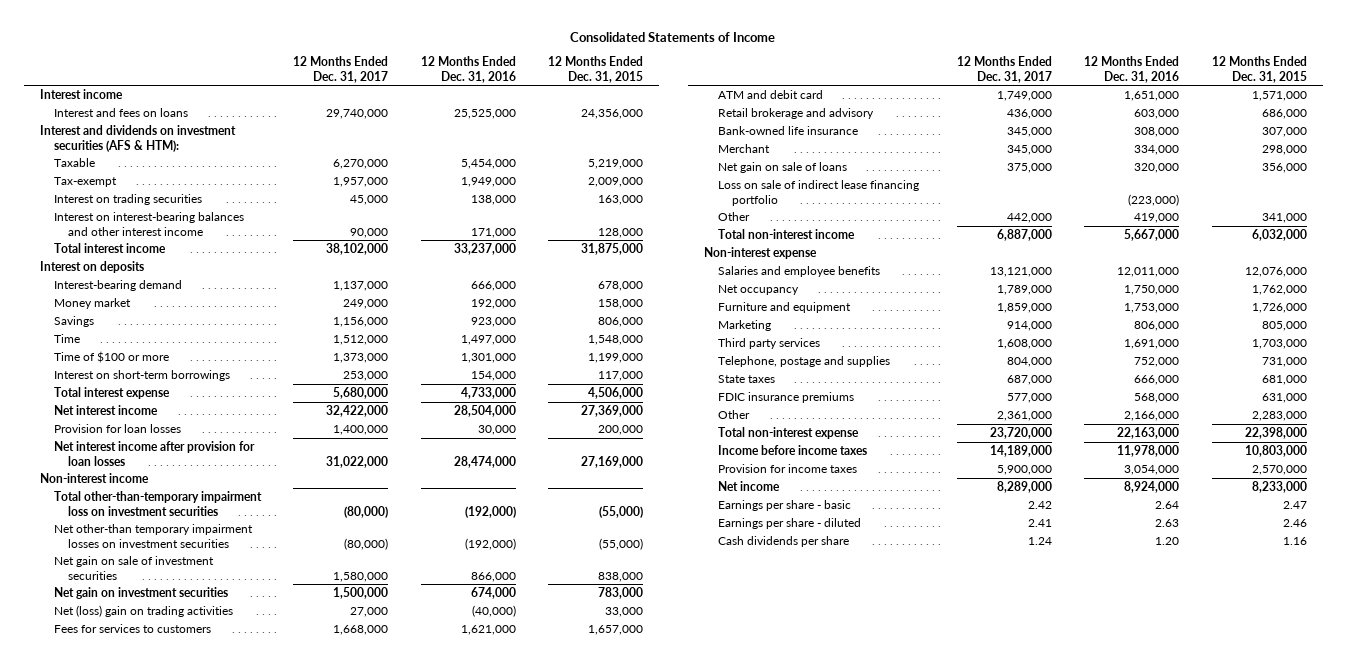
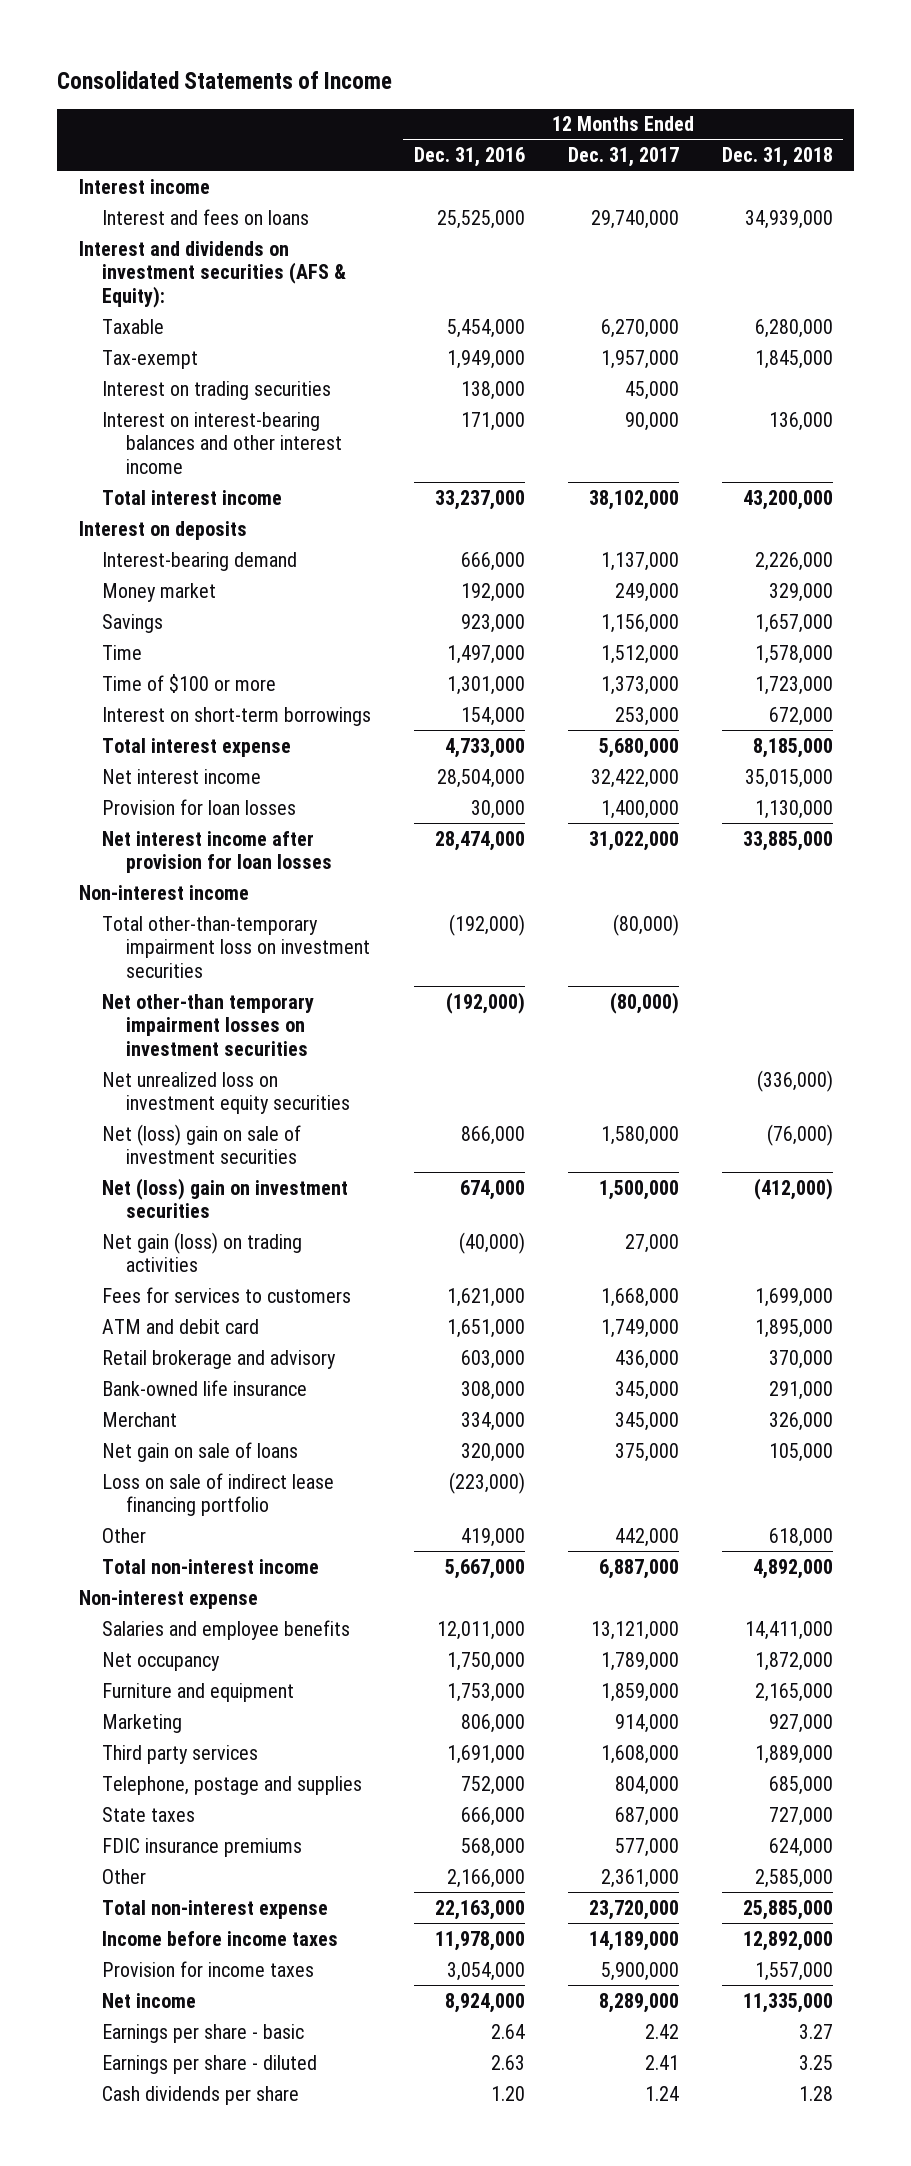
- | 12 Months Ended Dec. 31, 2017 | 12 Months Ended Dec. 31, 2016 | 12 Months Ended Dec. 31, 2015
+ | 12 Months Ended Dec. 31, 2016 | 12 Months Ended Dec. 31, 2017 | 12 Months Ended Dec. 31, 2018
- Interest and dividends on investment securities (AFS & HTM):
+ Interest and dividends on investment securities (AFS & Equity):
- Net gain on sale of investment securities | 1,580,000 | 866,000 | 838,000
- Net gain on investment securities | 1,500,000 | 674,000 | 783,000
- Net (loss) gain on trading activities | 27,000 | (40,000) | 33,000
+ Net unrealized loss on investment equity securities | | | (336,000)
+ Net (loss) gain on sale of investment securities | 866,000 | 1,580,000 | (76,000)
+ Net (loss) gain on investment securities | 674,000 | 1,500,000 | (412,000)
+ Net gain (loss) on trading activities | (40,000) | 27,000 |

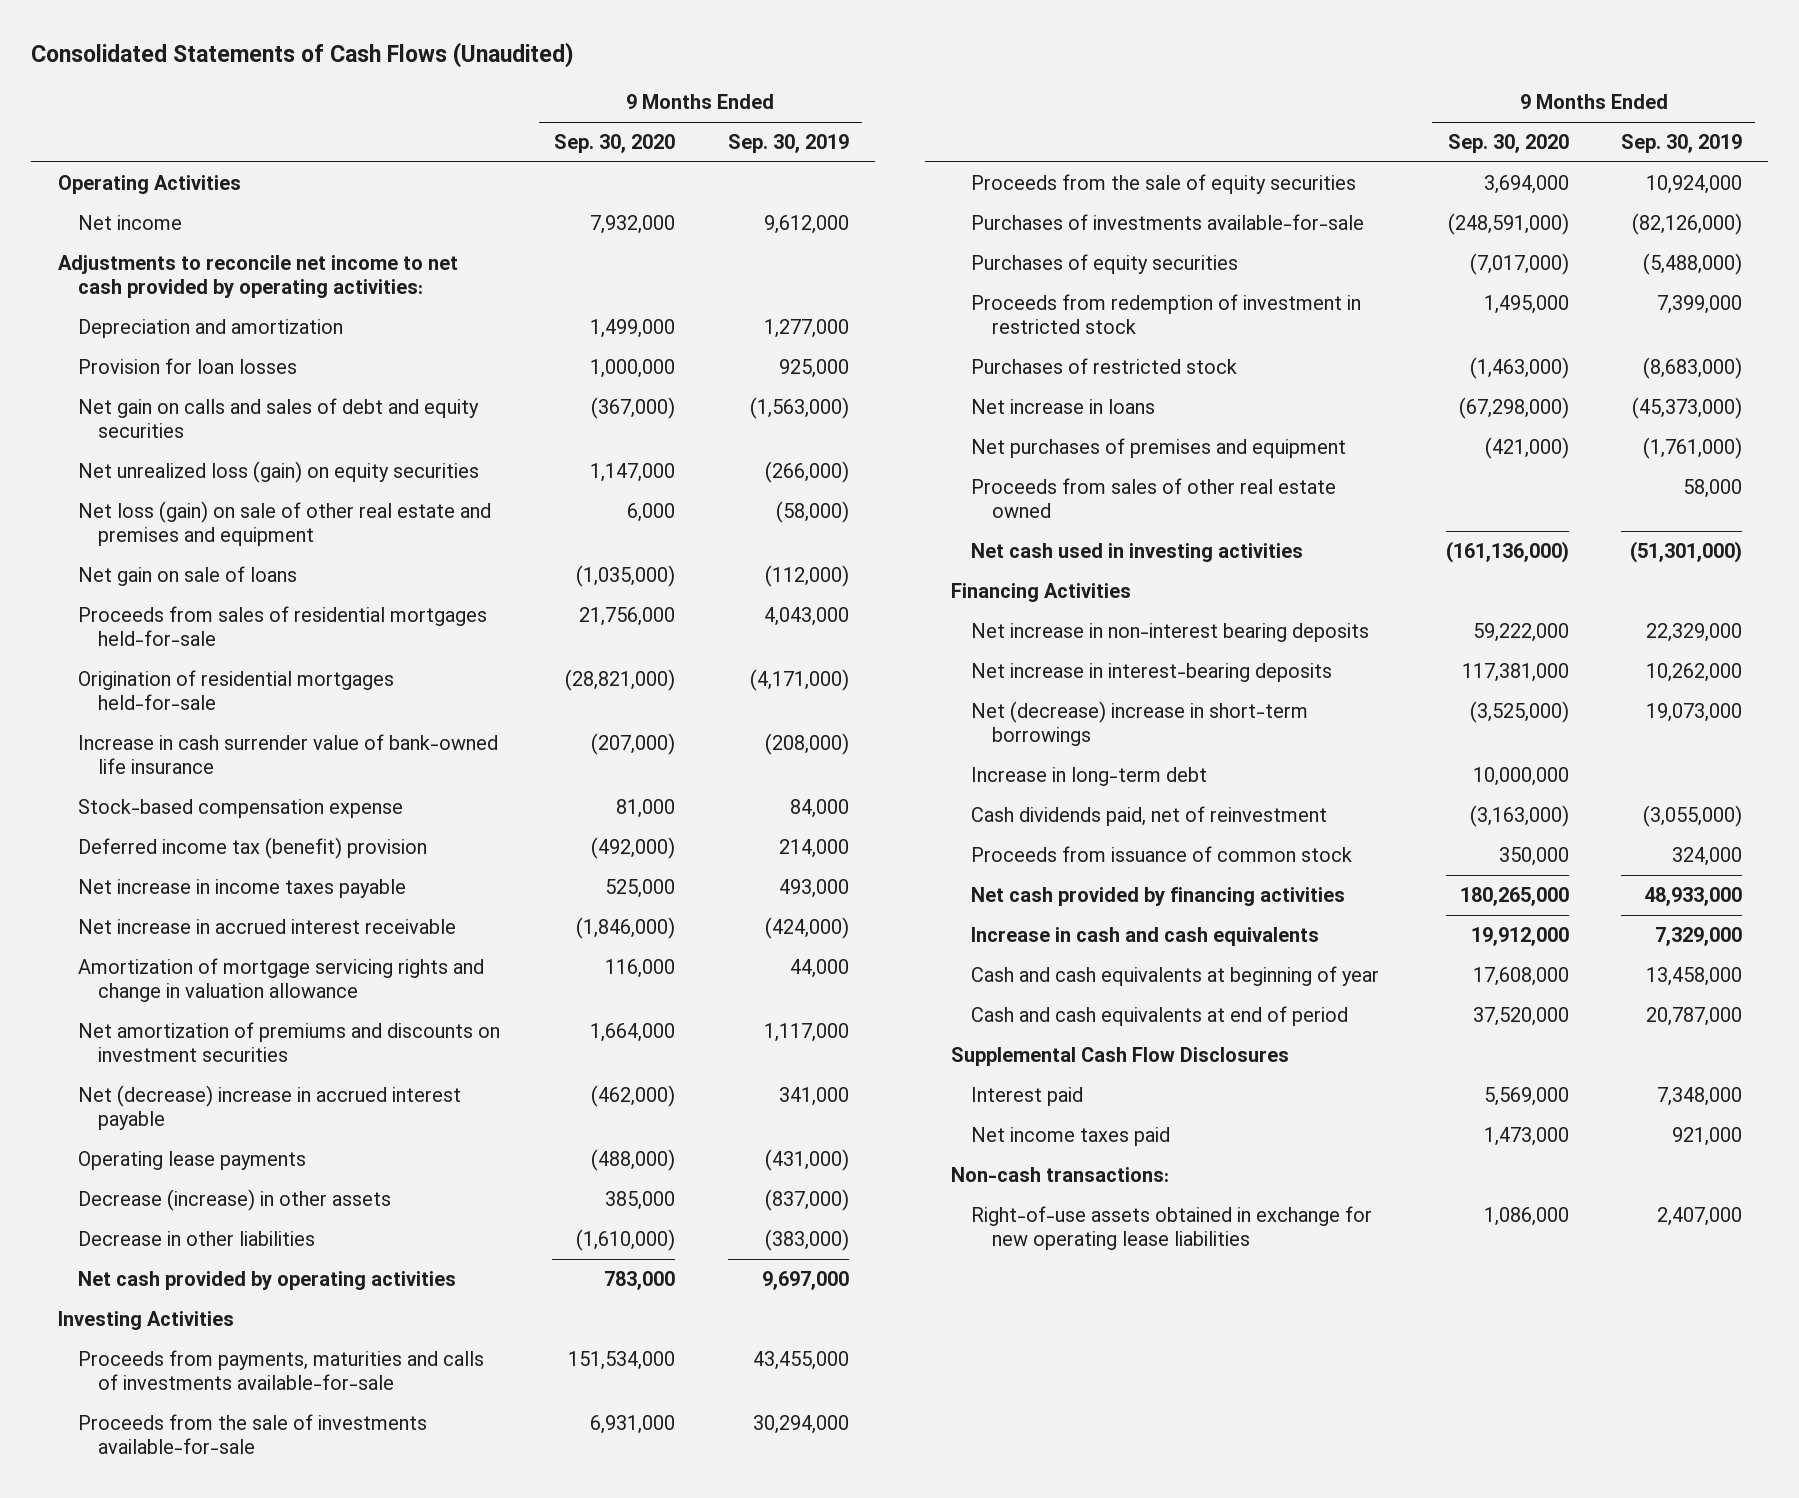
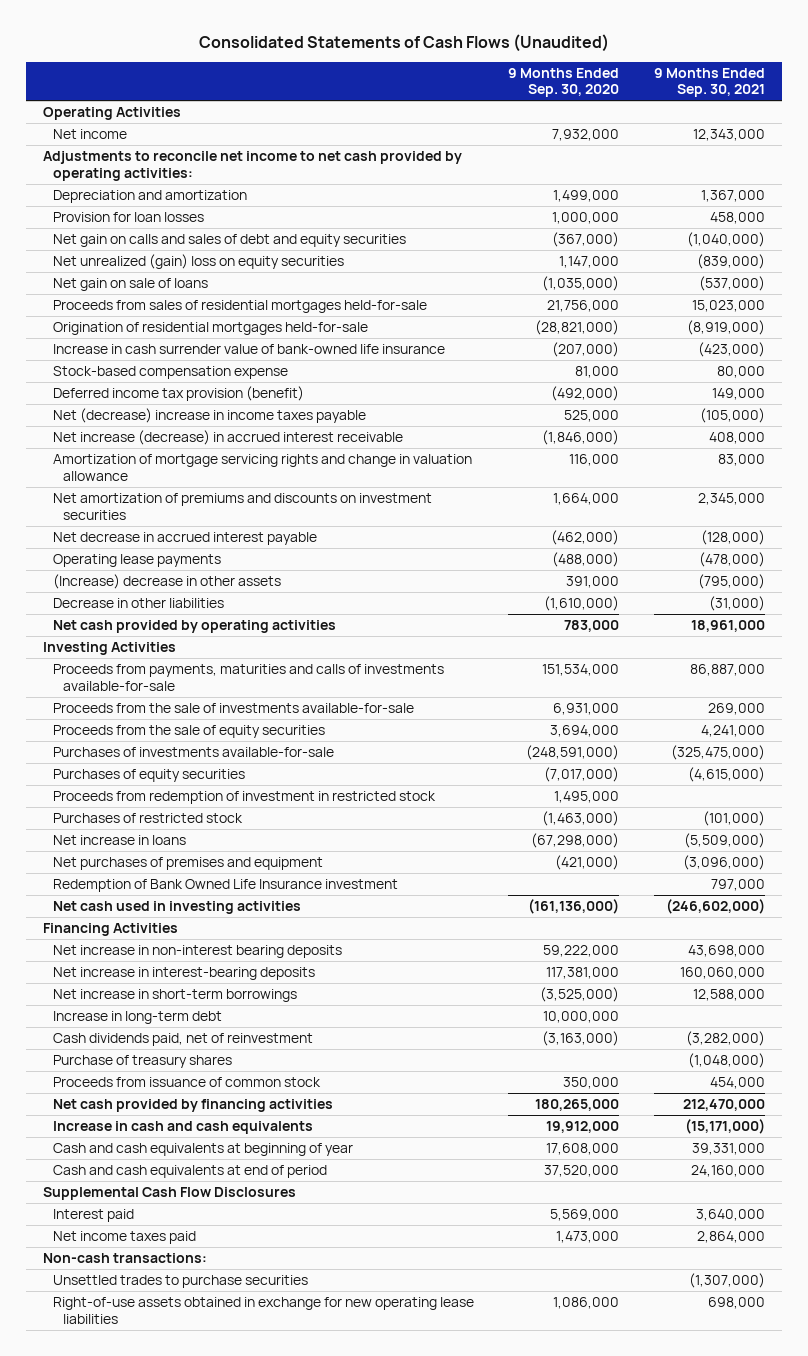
- | 9 Months Ended Sep. 30, 2020 | 9 Months Ended Sep. 30, 2019
+ | 9 Months Ended Sep. 30, 2020 | 9 Months Ended Sep. 30, 2021
- Net unrealized loss (gain) on equity securities | 1,147,000 | (266,000)
- Net loss (gain) on sale of other real estate and premises and equipment | 6,000 | (58,000)
+ Net unrealized (gain) loss on equity securities | 1,147,000 | (839,000)
- Deferred income tax (benefit) provision | (492,000) | 214,000
- Net increase in income taxes payable | 525,000 | 493,000
- Net increase in accrued interest receivable | (1,846,000) | (424,000)
+ Deferred income tax provision (benefit) | (492,000) | 149,000
+ Net (decrease) increase in income taxes payable | 525,000 | (105,000)
+ Net increase (decrease) in accrued interest receivable | (1,846,000) | 408,000
- Net (decrease) increase in accrued interest payable | (462,000) | 341,000
+ Net decrease in accrued interest payable | (462,000) | (128,000)
- Decrease (increase) in other assets | 385,000 | (837,000)
+ (Increase) decrease in other assets | 391,000 | (795,000)
- Proceeds from sales of other real estate owned | | 58,000
+ Redemption of Bank Owned Life Insurance investment | | 797,000
- Net (decrease) increase in short-term borrowings | (3,525,000) | 19,073,000
+ Net increase in short-term borrowings | (3,525,000) | 12,588,000
+ Purchase of treasury shares | | (1,048,000)
+ Unsettled trades to purchase securities | | (1,307,000)

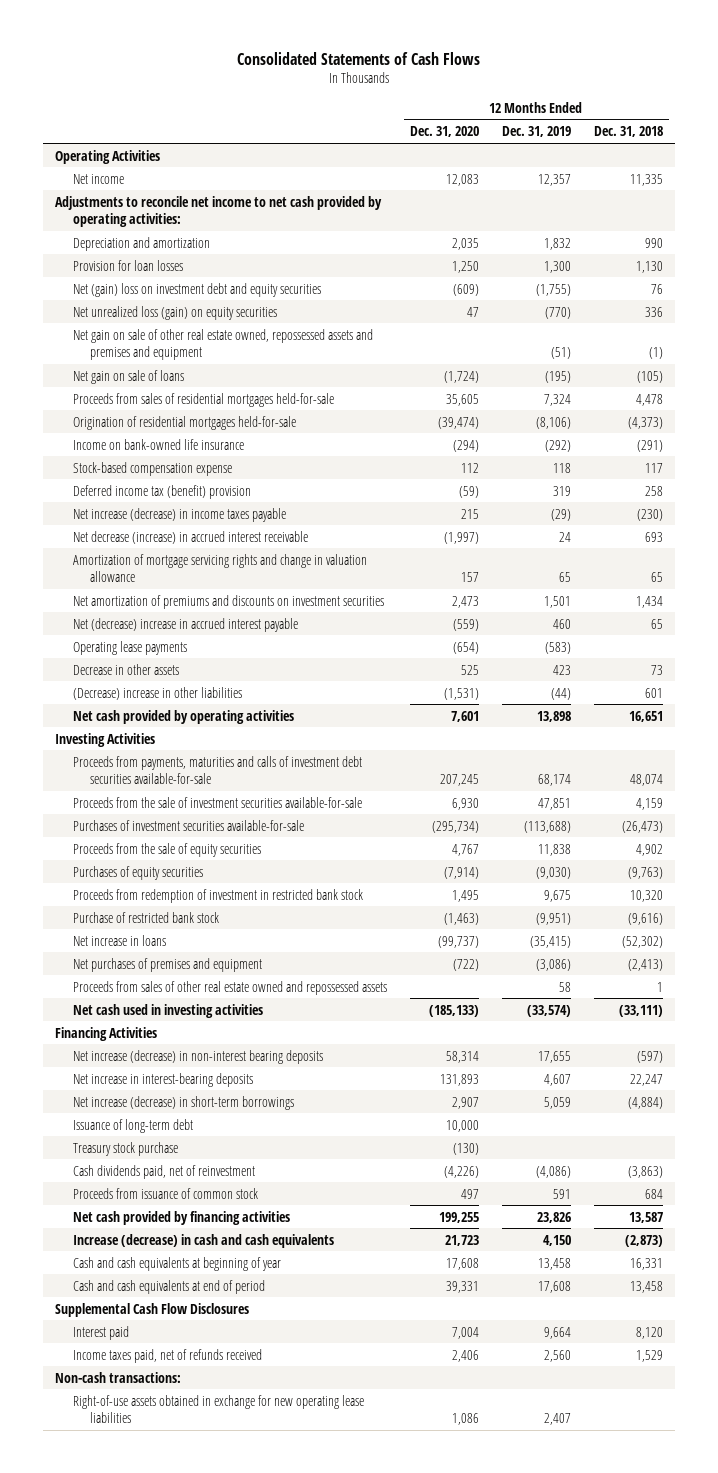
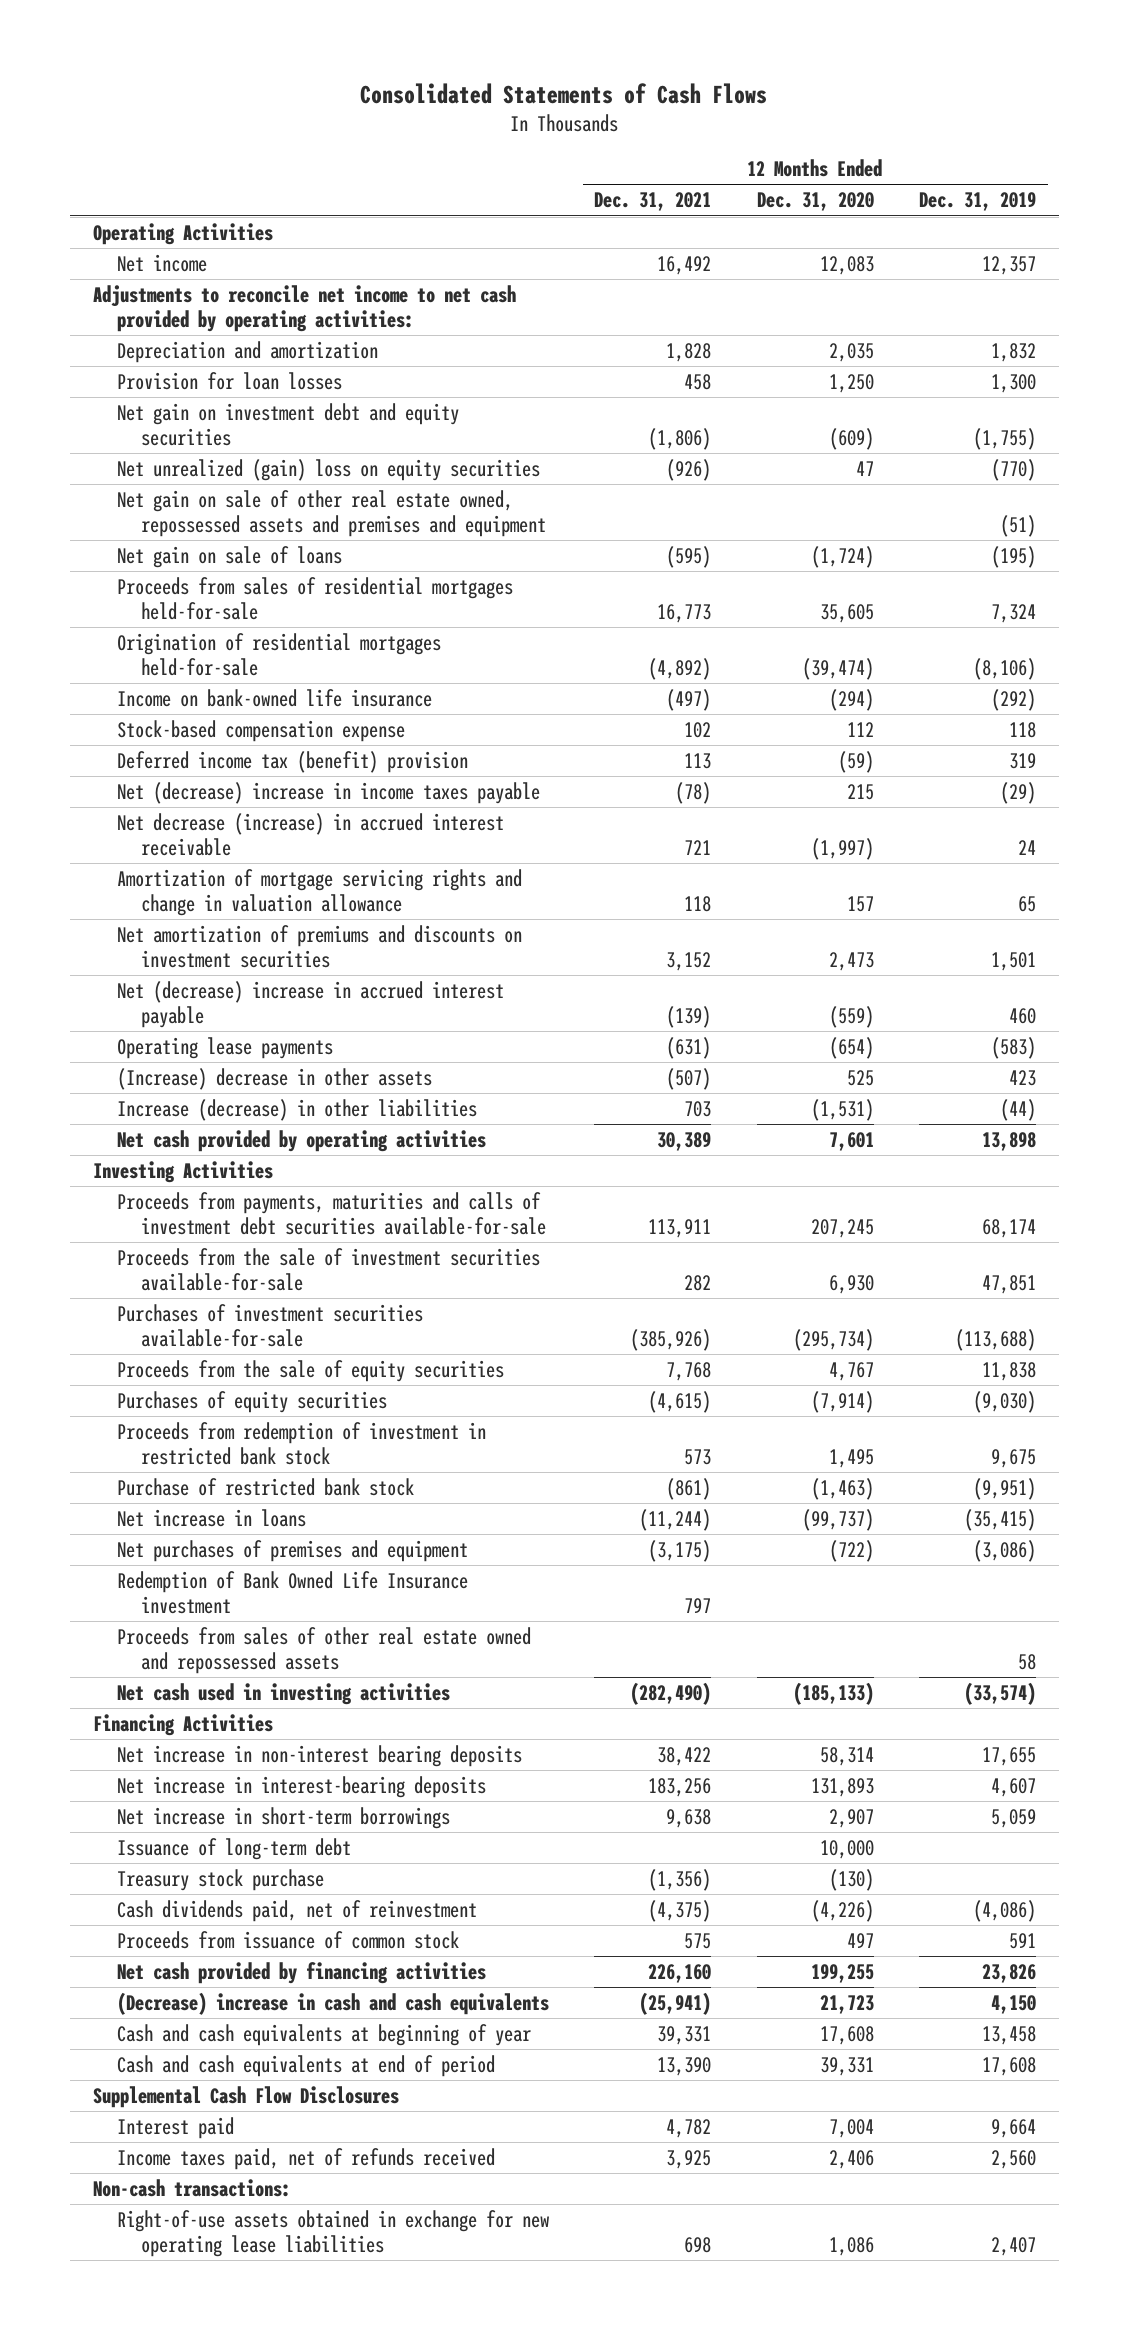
- | 12 Months Ended Dec. 31, 2020 | 12 Months Ended Dec. 31, 2019 | 12 Months Ended Dec. 31, 2018
+ | 12 Months Ended Dec. 31, 2021 | 12 Months Ended Dec. 31, 2020 | 12 Months Ended Dec. 31, 2019
- Net (gain) loss on investment debt and equity securities | (609) | (1,755) | 76
- Net unrealized loss (gain) on equity securities | 47 | (770) | 336
+ Net gain on investment debt and equity securities | (1,806) | (609) | (1,755)
+ Net unrealized (gain) loss on equity securities | (926) | 47 | (770)
- Net increase (decrease) in income taxes payable | 215 | (29) | (230)
+ Net (decrease) increase in income taxes payable | (78) | 215 | (29)
- Decrease in other assets | 525 | 423 | 73
- (Decrease) increase in other liabilities | (1,531) | (44) | 601
+ (Increase) decrease in other assets | (507) | 525 | 423
+ Increase (decrease) in other liabilities | 703 | (1,531) | (44)
+ Redemption of Bank Owned Life Insurance investment | 797 | |
- Net increase (decrease) in non-interest bearing deposits | 58,314 | 17,655 | (597)
+ Net increase in non-interest bearing deposits | 38,422 | 58,314 | 17,655
- Net increase (decrease) in short-term borrowings | 2,907 | 5,059 | (4,884)
+ Net increase in short-term borrowings | 9,638 | 2,907 | 5,059
- Increase (decrease) in cash and cash equivalents | 21,723 | 4,150 | (2,873)
+ (Decrease) increase in cash and cash equivalents | (25,941) | 21,723 | 4,150

